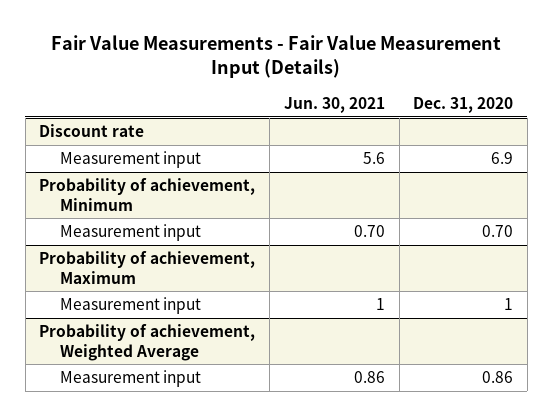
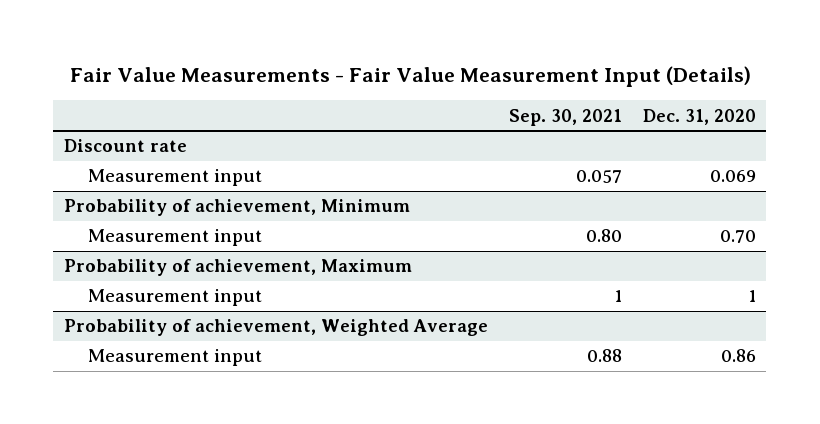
- | Jun. 30, 2021 | Dec. 31, 2020
+ | Sep. 30, 2021 | Dec. 31, 2020
@ Discount rate
- Measurement input | 5.6 | 6.9
+ Measurement input | 0.057 | 0.069

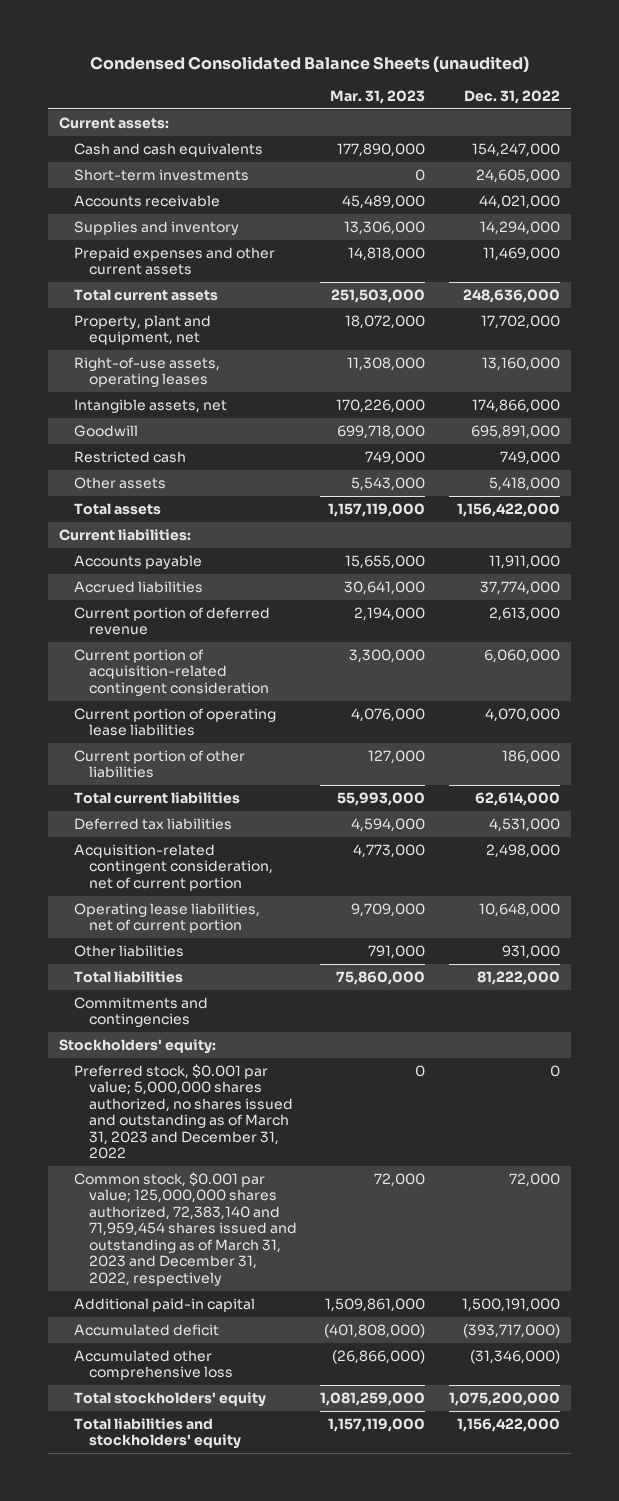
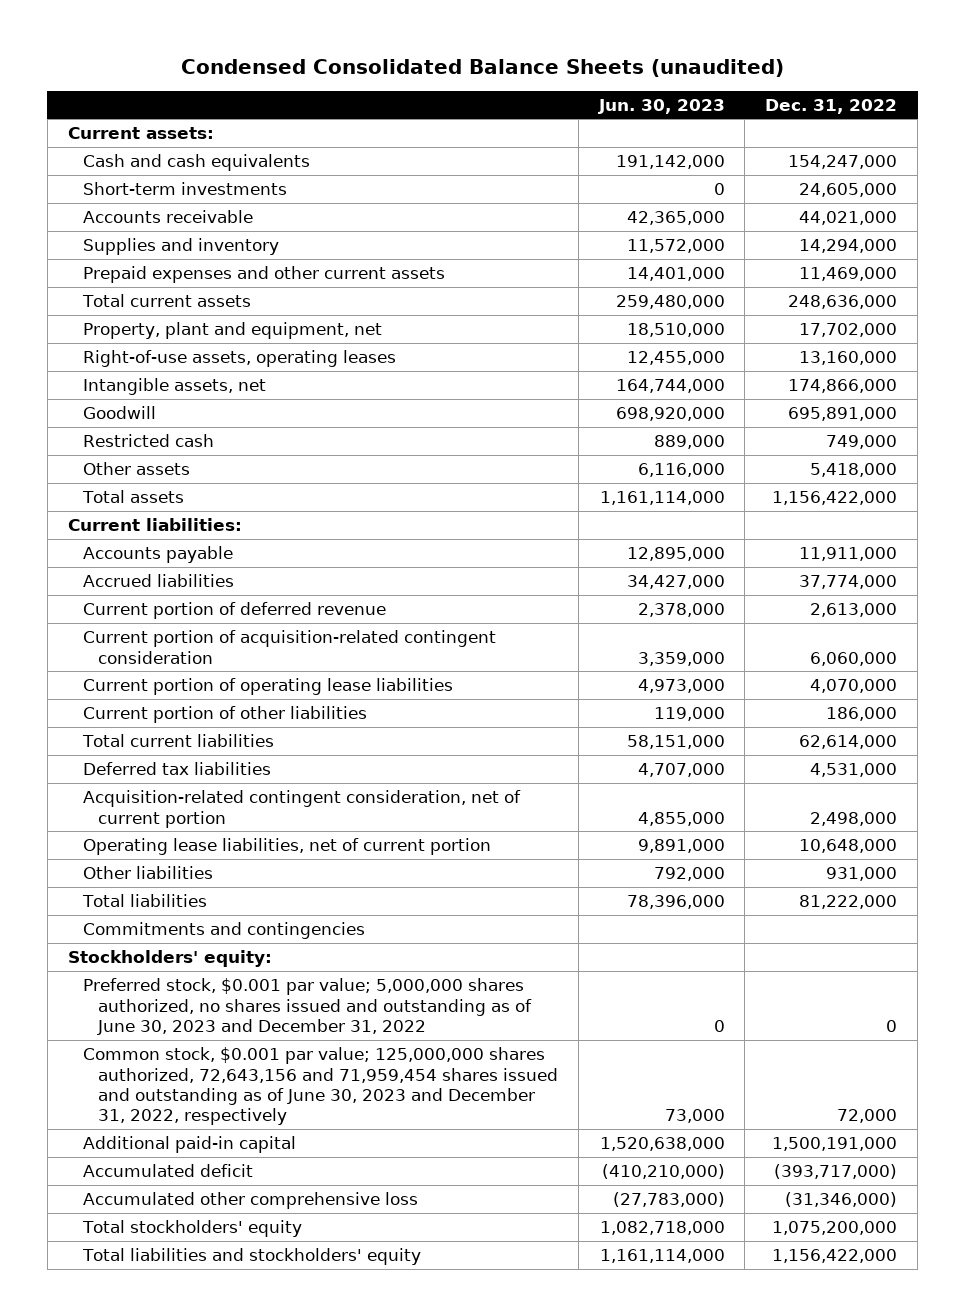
- | Mar. 31, 2023 | Dec. 31, 2022
+ | Jun. 30, 2023 | Dec. 31, 2022
- Preferred stock, $0.001 par value; 5,000,000 shares authorized, no shares issued and outstanding as of March 31, 2023 and December 31, 2022 | 0 | 0
- Common stock, $0.001 par value; 125,000,000 shares authorized, 72,383,140 and 71,959,454 shares issued and outstanding as of March 31, 2023 and December 31, 2022, respectively | 72,000 | 72,000
+ Preferred stock, $0.001 par value; 5,000,000 shares authorized, no shares issued and outstanding as of June 30, 2023 and December 31, 2022 | 0 | 0
+ Common stock, $0.001 par value; 125,000,000 shares authorized, 72,643,156 and 71,959,454 shares issued and outstanding as of June 30, 2023 and December 31, 2022, respectively | 73,000 | 72,000

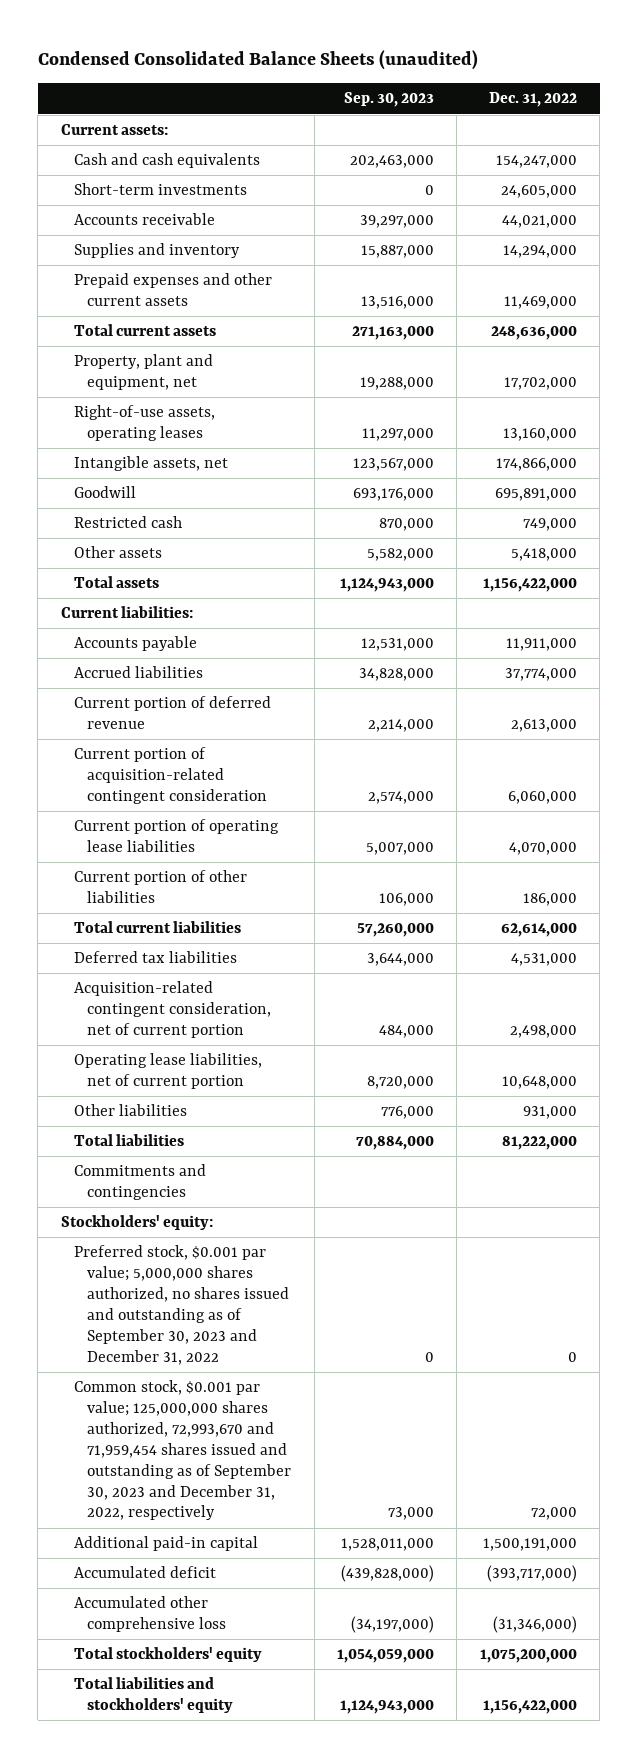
- | Jun. 30, 2023 | Dec. 31, 2022
+ | Sep. 30, 2023 | Dec. 31, 2022
- Preferred stock, $0.001 par value; 5,000,000 shares authorized, no shares issued and outstanding as of June 30, 2023 and December 31, 2022 | 0 | 0
- Common stock, $0.001 par value; 125,000,000 shares authorized, 72,643,156 and 71,959,454 shares issued and outstanding as of June 30, 2023 and December 31, 2022, respectively | 73,000 | 72,000
+ Preferred stock, $0.001 par value; 5,000,000 shares authorized, no shares issued and outstanding as of September 30, 2023 and December 31, 2022 | 0 | 0
+ Common stock, $0.001 par value; 125,000,000 shares authorized, 72,993,670 and 71,959,454 shares issued and outstanding as of September 30, 2023 and December 31, 2022, respectively | 73,000 | 72,000

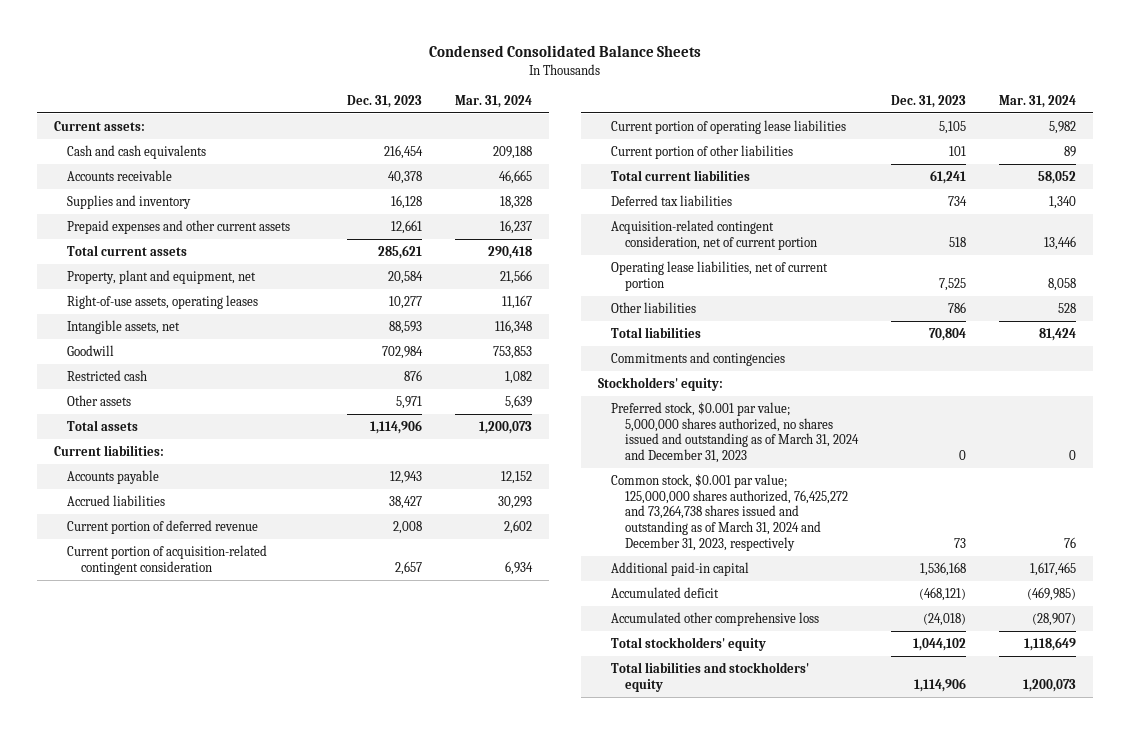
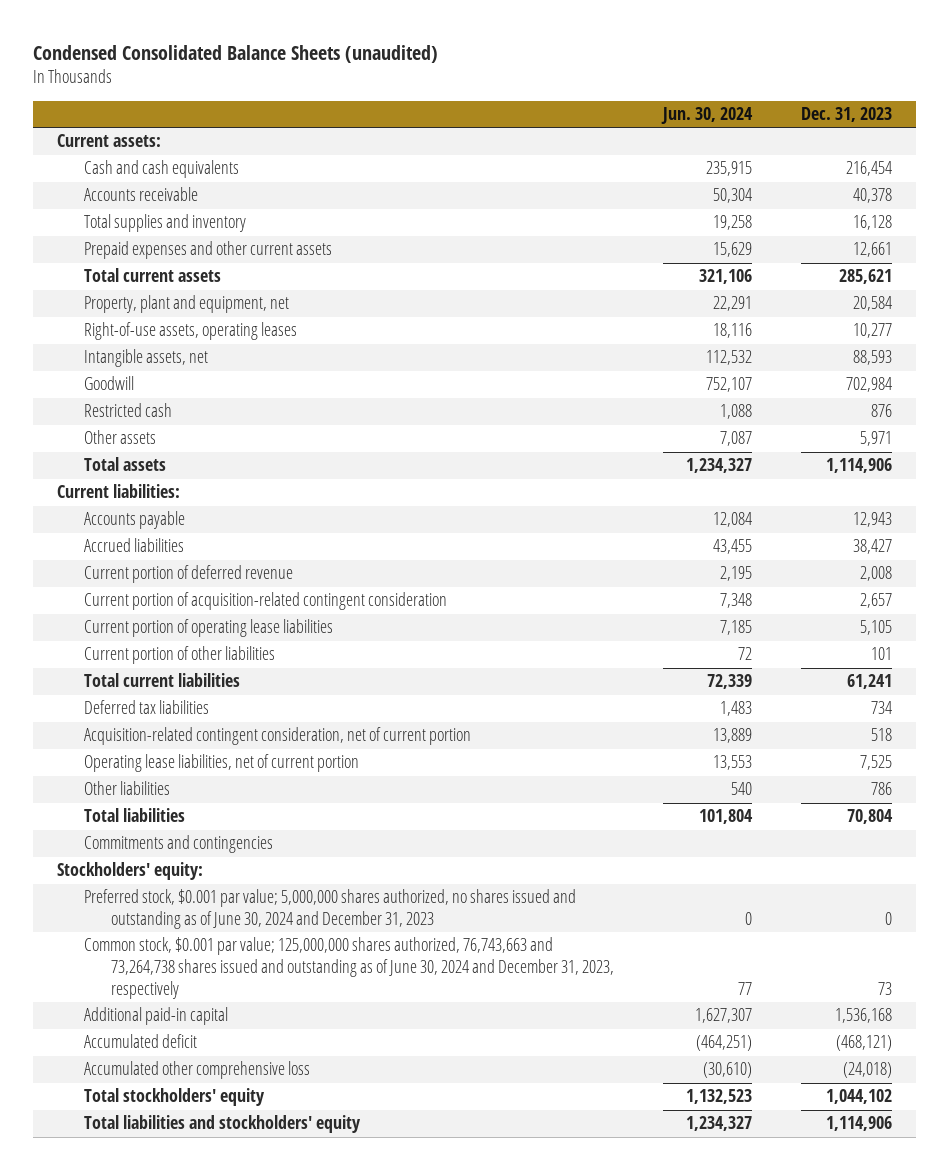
- Condensed Consolidated Balance Sheets
+ Condensed Consolidated Balance Sheets (unaudited)
- | Dec. 31, 2023 | Mar. 31, 2024
+ | Jun. 30, 2024 | Dec. 31, 2023
- Supplies and inventory | 16,128 | 18,328
+ Total supplies and inventory | 19,258 | 16,128
- Preferred stock, $0.001 par value; 5,000,000 shares authorized, no shares issued and outstanding as of March 31, 2024 and December 31, 2023 | 0 | 0
- Common stock, $0.001 par value; 125,000,000 shares authorized, 76,425,272 and 73,264,738 shares issued and outstanding as of March 31, 2024 and December 31, 2023, respectively | 73 | 76
+ Preferred stock, $0.001 par value; 5,000,000 shares authorized, no shares issued and outstanding as of June 30, 2024 and December 31, 2023 | 0 | 0
+ Common stock, $0.001 par value; 125,000,000 shares authorized, 76,743,663 and 73,264,738 shares issued and outstanding as of June 30, 2024 and December 31, 2023, respectively | 77 | 73

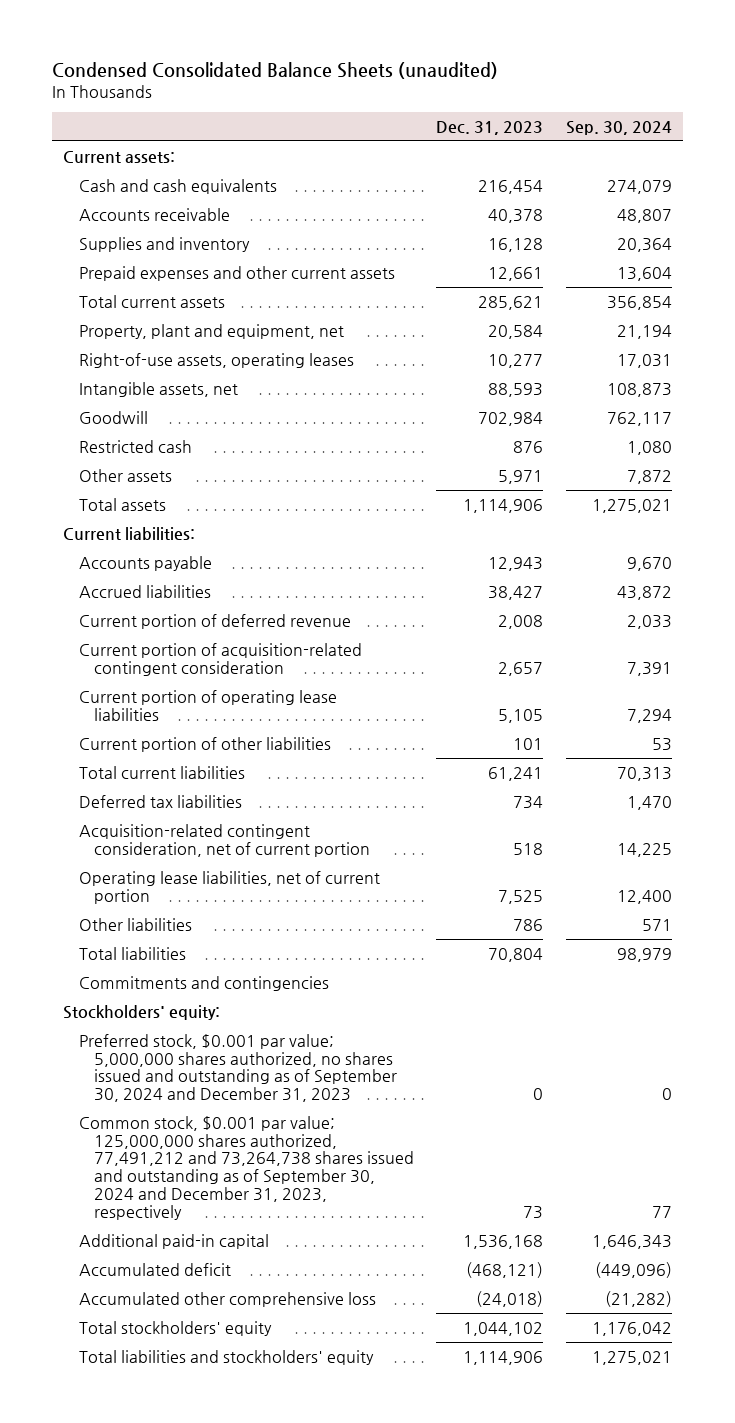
- | Jun. 30, 2024 | Dec. 31, 2023
+ | Dec. 31, 2023 | Sep. 30, 2024
- Total supplies and inventory | 19,258 | 16,128
+ Supplies and inventory | 16,128 | 20,364
- Preferred stock, $0.001 par value; 5,000,000 shares authorized, no shares issued and outstanding as of June 30, 2024 and December 31, 2023 | 0 | 0
- Common stock, $0.001 par value; 125,000,000 shares authorized, 76,743,663 and 73,264,738 shares issued and outstanding as of June 30, 2024 and December 31, 2023, respectively | 77 | 73
+ Preferred stock, $0.001 par value; 5,000,000 shares authorized, no shares issued and outstanding as of September 30, 2024 and December 31, 2023 | 0 | 0
+ Common stock, $0.001 par value; 125,000,000 shares authorized, 77,491,212 and 73,264,738 shares issued and outstanding as of September 30, 2024 and December 31, 2023, respectively | 73 | 77

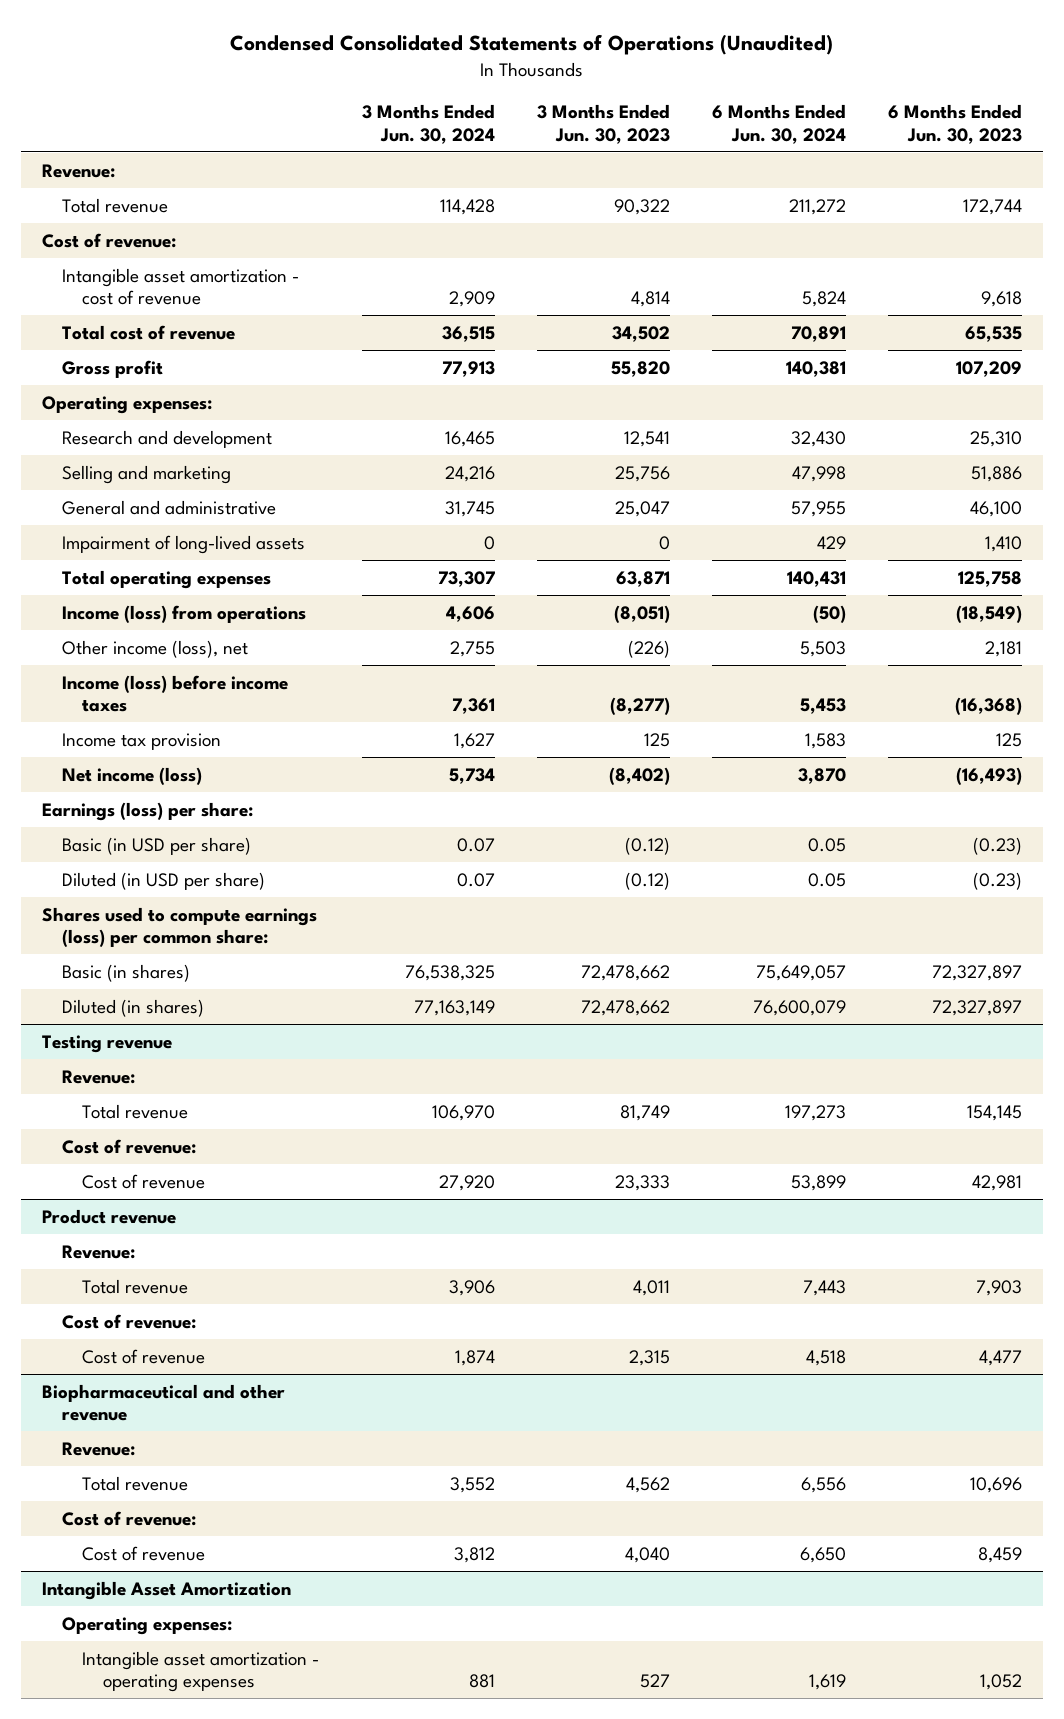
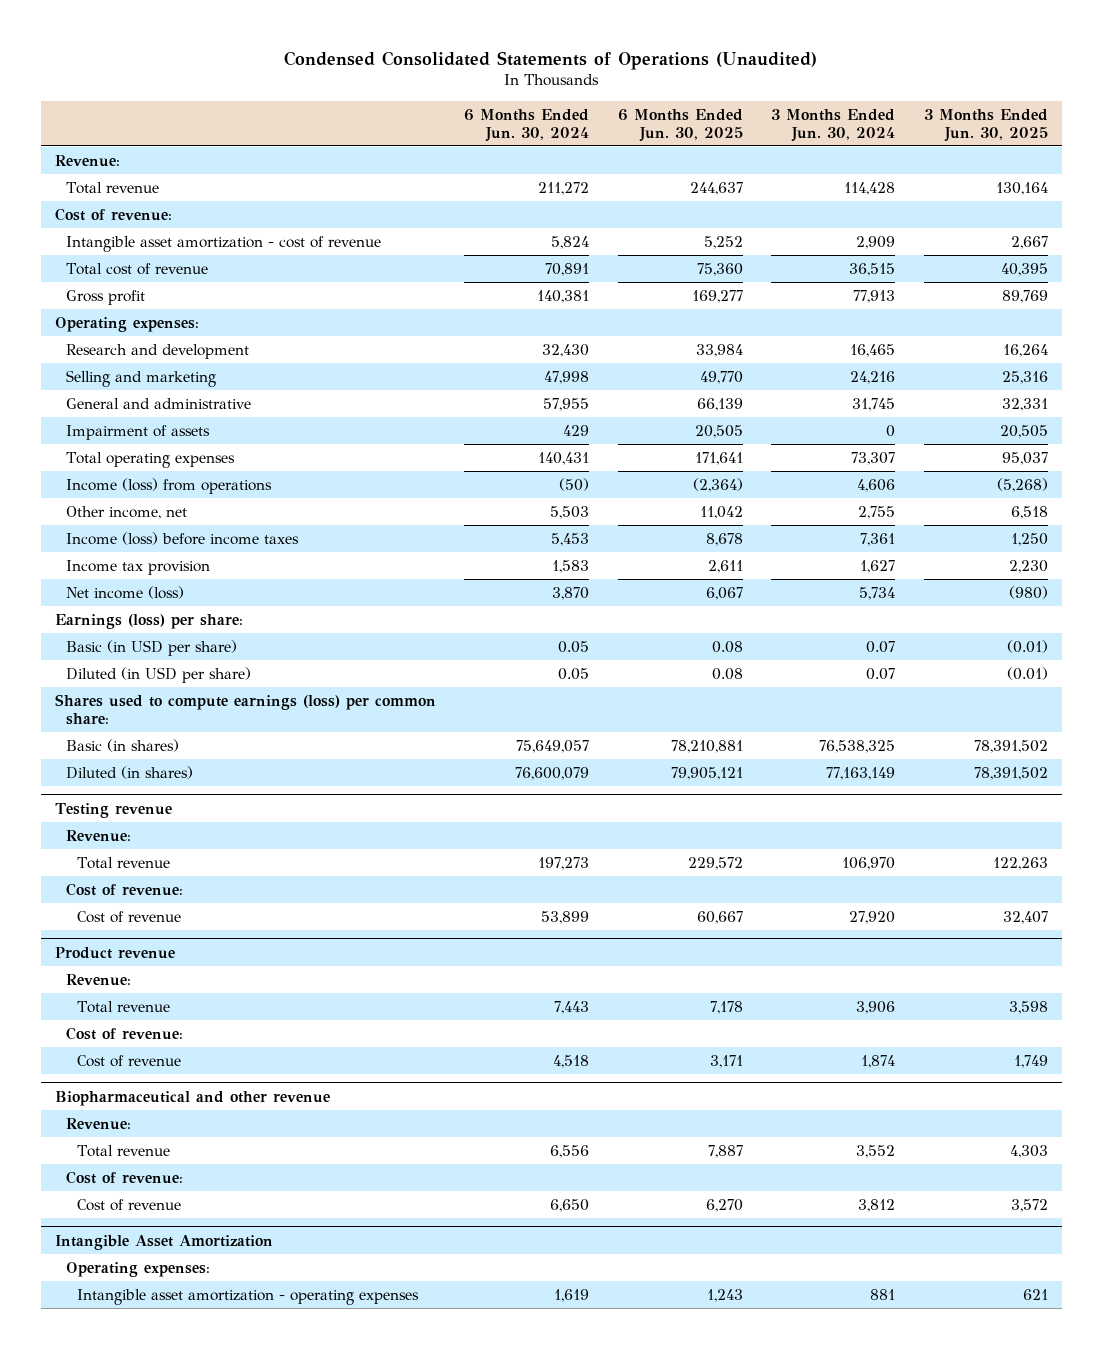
- | 3 Months Ended Jun. 30, 2024 | 3 Months Ended Jun. 30, 2023 | 6 Months Ended Jun. 30, 2024 | 6 Months Ended Jun. 30, 2023
+ | 6 Months Ended Jun. 30, 2024 | 6 Months Ended Jun. 30, 2025 | 3 Months Ended Jun. 30, 2024 | 3 Months Ended Jun. 30, 2025
- Impairment of long-lived assets | 0 | 0 | 429 | 1,410
+ Impairment of assets | 429 | 20,505 | 0 | 20,505
- Other income (loss), net | 2,755 | (226) | 5,503 | 2,181
+ Other income, net | 5,503 | 11,042 | 2,755 | 6,518

